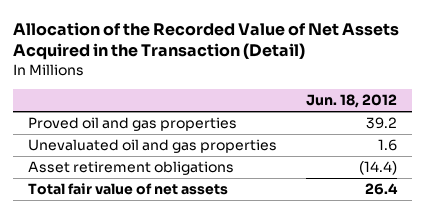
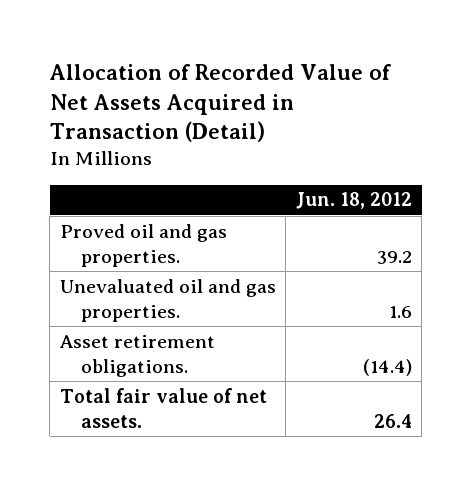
- Allocation of the Recorded Value of Net Assets Acquired in the Transaction (Detail)
+ Allocation of Recorded Value of Net Assets Acquired in Transaction (Detail)
- Proved oil and gas properties | 39.2
- Unevaluated oil and gas properties | 1.6
- Asset retirement obligations | (14.4)
- Total fair value of net assets | 26.4
+ Proved oil and gas properties. | 39.2
+ Unevaluated oil and gas properties. | 1.6
+ Asset retirement obligations. | (14.4)
+ Total fair value of net assets. | 26.4

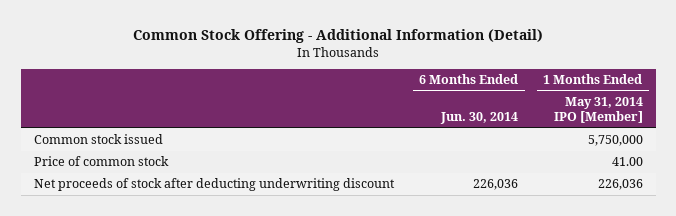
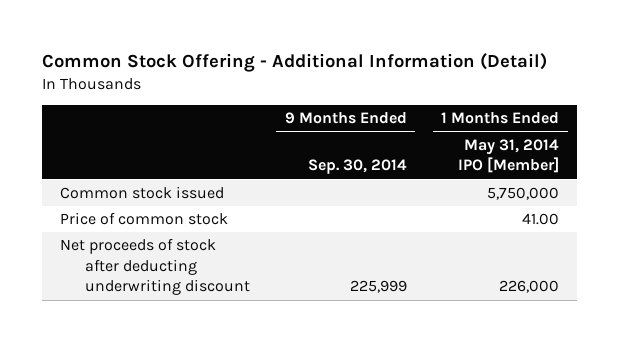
- | 6 Months Ended Jun. 30, 2014 | 1 Months Ended May 31, 2014 IPO [Member]
+ | 9 Months Ended Sep. 30, 2014 | 1 Months Ended May 31, 2014 IPO [Member]
- Net proceeds of stock after deducting underwriting discount | 226,036 | 226,036
+ Net proceeds of stock after deducting underwriting discount | 225,999 | 226,000

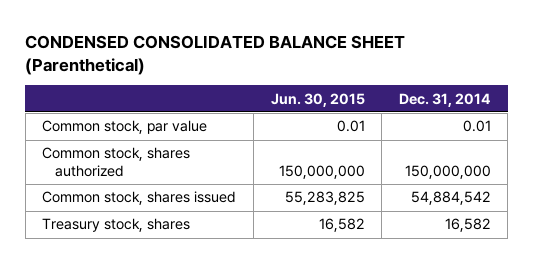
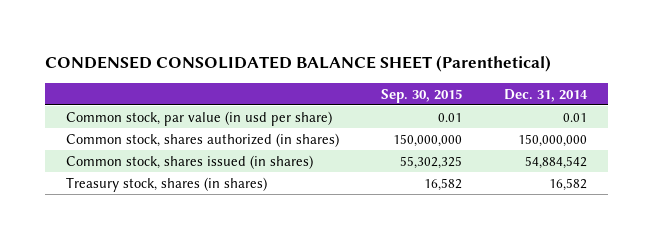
- | Jun. 30, 2015 | Dec. 31, 2014
+ | Sep. 30, 2015 | Dec. 31, 2014
- Common stock, par value | 0.01 | 0.01
- Common stock, shares authorized | 150,000,000 | 150,000,000
- Common stock, shares issued | 55,283,825 | 54,884,542
- Treasury stock, shares | 16,582 | 16,582
+ Common stock, par value (in usd per share) | 0.01 | 0.01
+ Common stock, shares authorized (in shares) | 150,000,000 | 150,000,000
+ Common stock, shares issued (in shares) | 55,302,325 | 54,884,542
+ Treasury stock, shares (in shares) | 16,582 | 16,582

